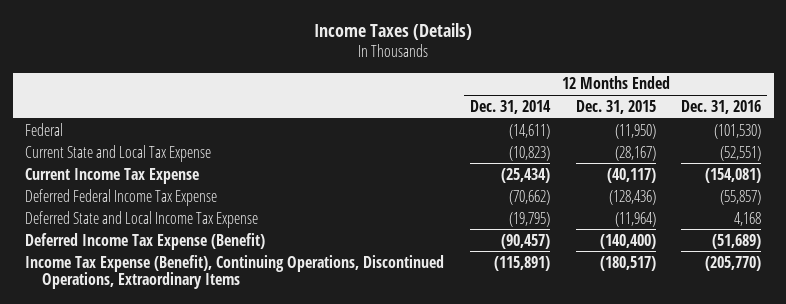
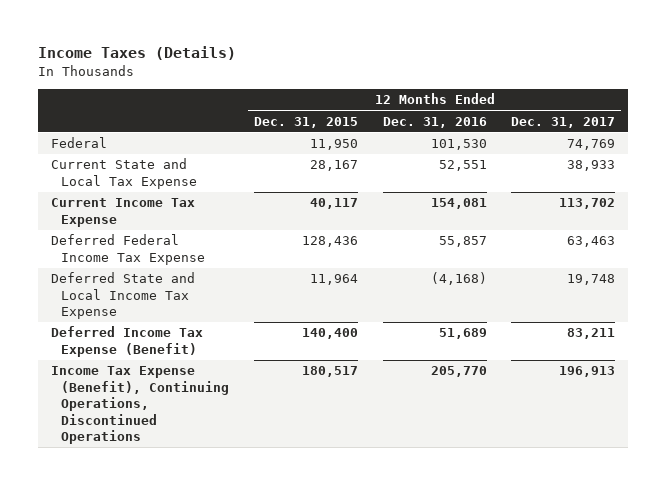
- | 12 Months Ended Dec. 31, 2014 | 12 Months Ended Dec. 31, 2015 | 12 Months Ended Dec. 31, 2016
+ | 12 Months Ended Dec. 31, 2015 | 12 Months Ended Dec. 31, 2016 | 12 Months Ended Dec. 31, 2017
- Federal | (14,611) | (11,950) | (101,530)
- Current State and Local Tax Expense | (10,823) | (28,167) | (52,551)
- Current Income Tax Expense | (25,434) | (40,117) | (154,081)
- Deferred Federal Income Tax Expense | (70,662) | (128,436) | (55,857)
- Deferred State and Local Income Tax Expense | (19,795) | (11,964) | 4,168
- Deferred Income Tax Expense (Benefit) | (90,457) | (140,400) | (51,689)
- Income Tax Expense (Benefit), Continuing Operations, Discontinued Operations, Extraordinary Items | (115,891) | (180,517) | (205,770)
+ Federal | 11,950 | 101,530 | 74,769
+ Current State and Local Tax Expense | 28,167 | 52,551 | 38,933
+ Current Income Tax Expense | 40,117 | 154,081 | 113,702
+ Deferred Federal Income Tax Expense | 128,436 | 55,857 | 63,463
+ Deferred State and Local Income Tax Expense | 11,964 | (4,168) | 19,748
+ Deferred Income Tax Expense (Benefit) | 140,400 | 51,689 | 83,211
+ Income Tax Expense (Benefit), Continuing Operations, Discontinued Operations | 180,517 | 205,770 | 196,913

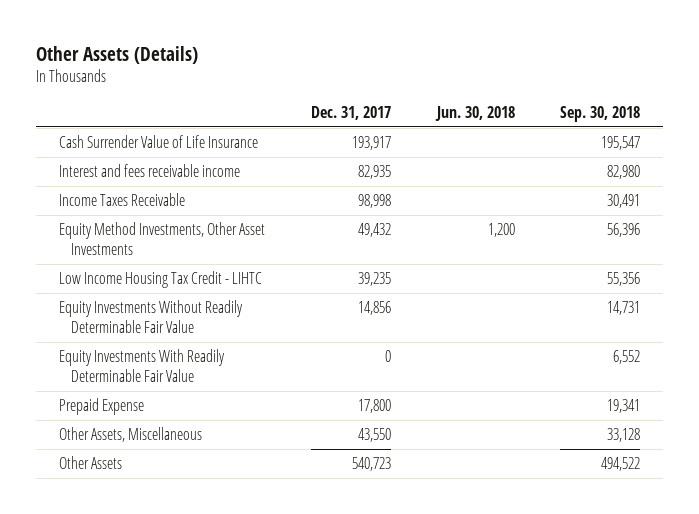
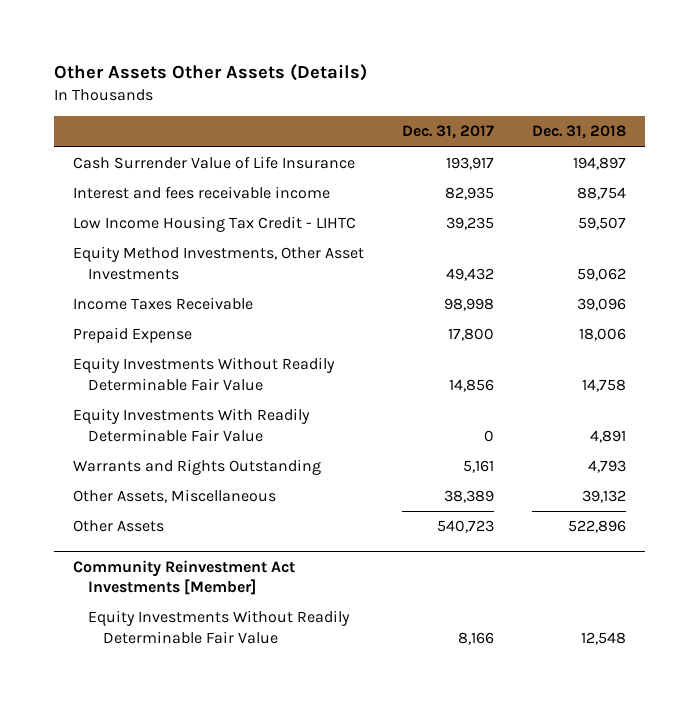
- Other Assets (Details)
+ Other Assets Other Assets (Details)
- | Dec. 31, 2017 | Jun. 30, 2018 | Sep. 30, 2018
+ | Dec. 31, 2017 | Dec. 31, 2018
moved down: Equity Method Investments, Other Asset Investments | 49,432 | 59,062
moved down: Income Taxes Receivable | 98,998 | 39,096
moved up: Prepaid Expense | 17,800 | 18,006
- Other Assets, Miscellaneous | 43,550 | | 33,128
+ Warrants and Rights Outstanding | 5,161 | 4,793
+ Other Assets, Miscellaneous | 38,389 | 39,132
+ Community Reinvestment Act Investments [Member]
+ Equity Investments Without Readily Determinable Fair Value | 8,166 | 12,548

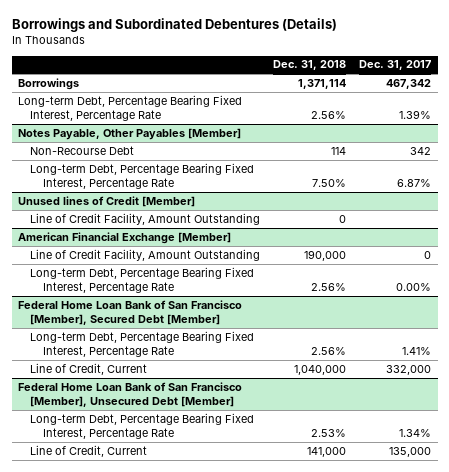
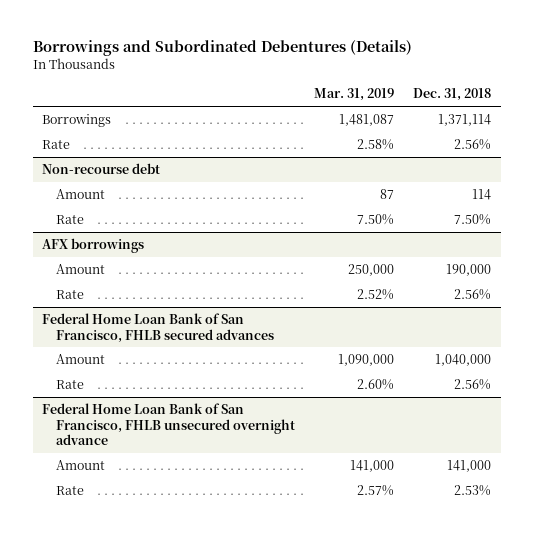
- | Dec. 31, 2018 | Dec. 31, 2017
+ | Mar. 31, 2019 | Dec. 31, 2018
- Long-term Debt, Percentage Bearing Fixed Interest, Percentage Rate | 2.56% | 1.39%
- Notes Payable, Other Payables [Member]
- Non-Recourse Debt | 114 | 342
- Long-term Debt, Percentage Bearing Fixed Interest, Percentage Rate | 7.50% | 6.87%
- Unused lines of Credit [Member]
- Line of Credit Facility, Amount Outstanding | 0 |
- American Financial Exchange [Member]
- Line of Credit Facility, Amount Outstanding | 190,000 | 0
- Long-term Debt, Percentage Bearing Fixed Interest, Percentage Rate | 2.56% | 0.00%
- Federal Home Loan Bank of San Francisco [Member], Secured Debt [Member]
- Long-term Debt, Percentage Bearing Fixed Interest, Percentage Rate | 2.56% | 1.41%
- Line of Credit, Current | 1,040,000 | 332,000
- Federal Home Loan Bank of San Francisco [Member], Unsecured Debt [Member]
- Long-term Debt, Percentage Bearing Fixed Interest, Percentage Rate | 2.53% | 1.34%
- Line of Credit, Current | 141,000 | 135,000
+ Rate | 2.58% | 2.56%
+ Non-recourse debt
+ Amount | 87 | 114
+ Rate | 7.50% | 7.50%
+ AFX borrowings
+ Amount | 250,000 | 190,000
+ Rate | 2.52% | 2.56%
+ Federal Home Loan Bank of San Francisco, FHLB secured advances
+ Amount | 1,090,000 | 1,040,000
+ Rate | 2.60% | 2.56%
+ Federal Home Loan Bank of San Francisco, FHLB unsecured overnight advance
+ Amount | 141,000 | 141,000
+ Rate | 2.57% | 2.53%

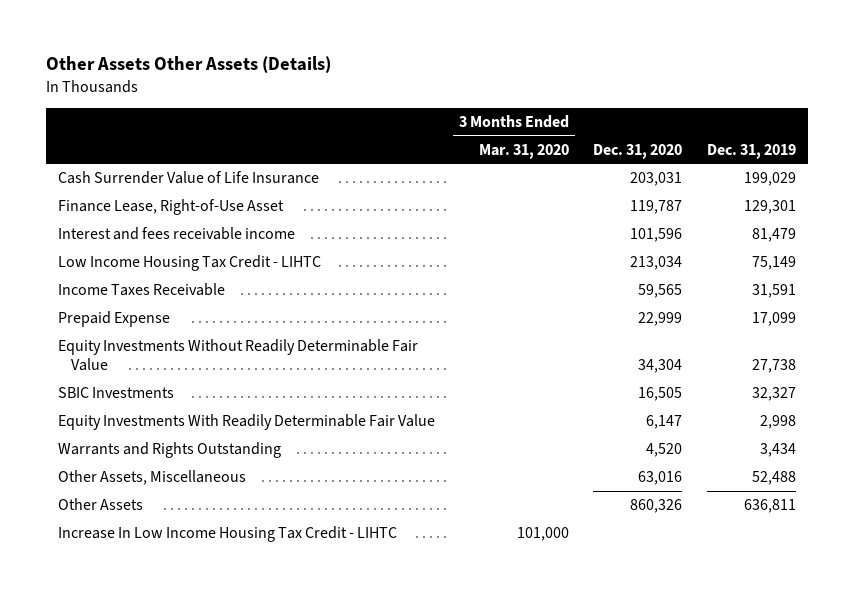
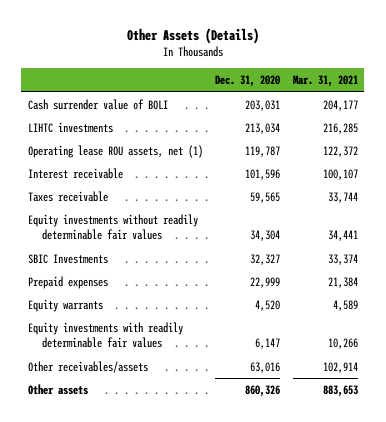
- Other Assets Other Assets (Details)
+ Other Assets (Details)
- | 3 Months Ended Mar. 31, 2020 | Dec. 31, 2020 | Dec. 31, 2019
+ | Dec. 31, 2020 | Mar. 31, 2021
- Cash Surrender Value of Life Insurance | | 203,031 | 199,029
- Finance Lease, Right-of-Use Asset | | 119,787 | 129,301
- Interest and fees receivable income | | 101,596 | 81,479
- Low Income Housing Tax Credit - LIHTC | | 213,034 | 75,149
- Income Taxes Receivable | | 59,565 | 31,591
- Prepaid Expense | | 22,999 | 17,099
- Equity Investments Without Readily Determinable Fair Value | | 34,304 | 27,738
- SBIC Investments | | 16,505 | 32,327
- Equity Investments With Readily Determinable Fair Value | | 6,147 | 2,998
- Warrants and Rights Outstanding | | 4,520 | 3,434
- Other Assets, Miscellaneous | | 63,016 | 52,488
- Other Assets | | 860,326 | 636,811
- Increase In Low Income Housing Tax Credit - LIHTC | 101,000 | |
+ Cash surrender value of BOLI | 203,031 | 204,177
+ LIHTC investments | 213,034 | 216,285
+ Operating lease ROU assets, net (1) | 119,787 | 122,372
+ Interest receivable | 101,596 | 100,107
+ Taxes receivable | 59,565 | 33,744
+ Equity investments without readily determinable fair values | 34,304 | 34,441
+ SBIC Investments | 32,327 | 33,374
+ Prepaid expenses | 22,999 | 21,384
+ Equity warrants | 4,520 | 4,589
+ Equity investments with readily determinable fair values | 6,147 | 10,266
+ Other receivables/assets | 63,016 | 102,914
+ Other assets | 860,326 | 883,653

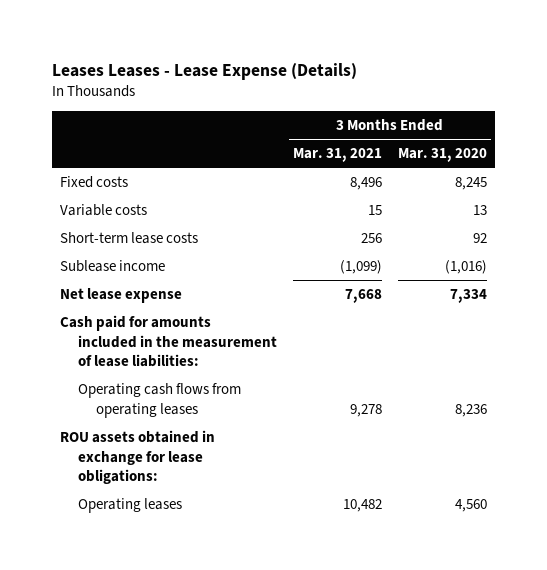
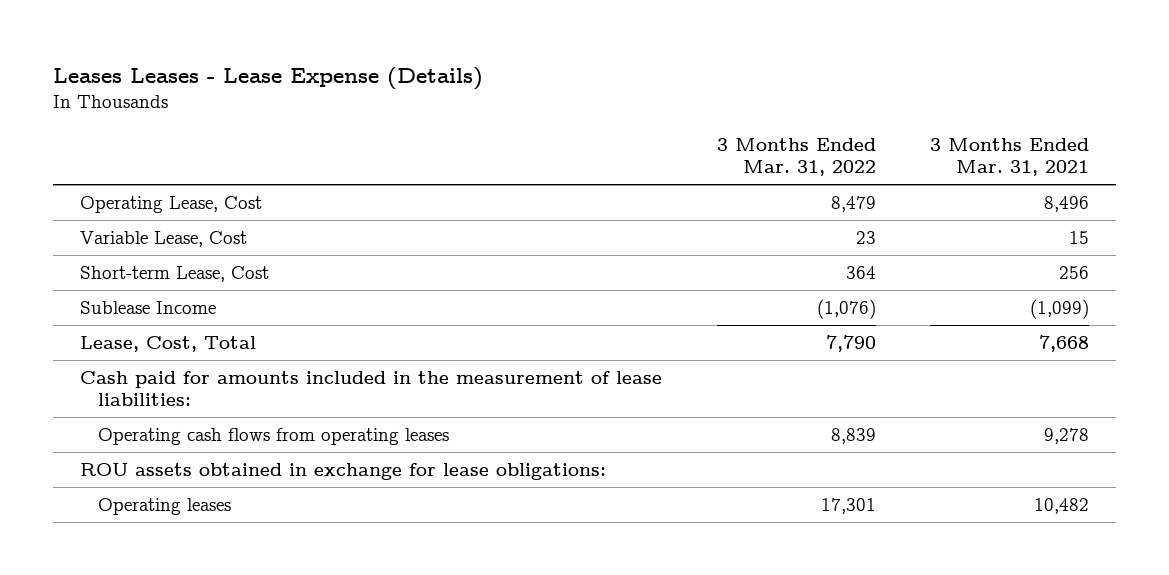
- | 3 Months Ended Mar. 31, 2021 | 3 Months Ended Mar. 31, 2020
+ | 3 Months Ended Mar. 31, 2022 | 3 Months Ended Mar. 31, 2021
- Fixed costs | 8,496 | 8,245
- Variable costs | 15 | 13
- Short-term lease costs | 256 | 92
- Sublease income | (1,099) | (1,016)
- Net lease expense | 7,668 | 7,334
+ Operating Lease, Cost | 8,479 | 8,496
+ Variable Lease, Cost | 23 | 15
+ Short-term Lease, Cost | 364 | 256
+ Sublease Income | (1,076) | (1,099)
+ Lease, Cost, Total | 7,790 | 7,668

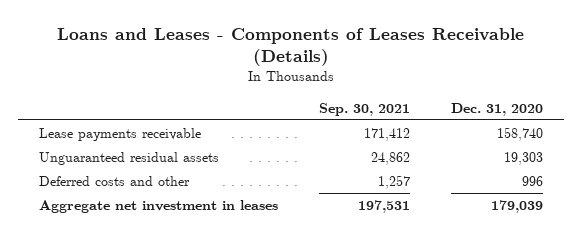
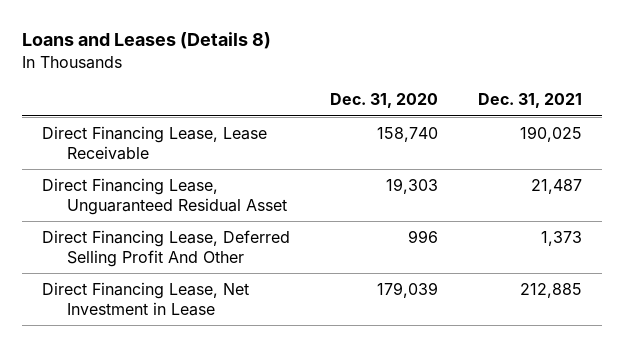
- Loans and Leases - Components of Leases Receivable (Details)
+ Loans and Leases (Details 8)
- | Sep. 30, 2021 | Dec. 31, 2020
+ | Dec. 31, 2020 | Dec. 31, 2021
- Lease payments receivable | 171,412 | 158,740
- Unguaranteed residual assets | 24,862 | 19,303
- Deferred costs and other | 1,257 | 996
- Aggregate net investment in leases | 197,531 | 179,039
+ Direct Financing Lease, Lease Receivable | 158,740 | 190,025
+ Direct Financing Lease, Unguaranteed Residual Asset | 19,303 | 21,487
+ Direct Financing Lease, Deferred Selling Profit And Other | 996 | 1,373
+ Direct Financing Lease, Net Investment in Lease | 179,039 | 212,885

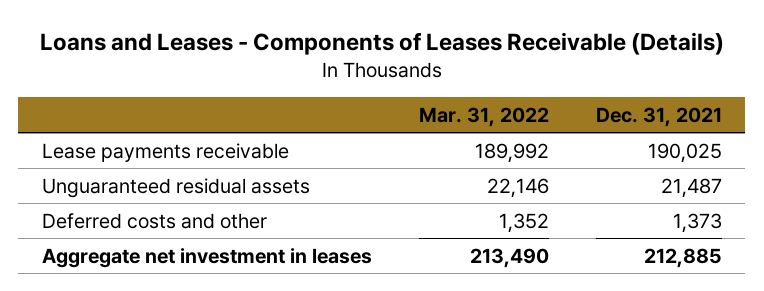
- Loans and Leases (Details 8)
+ Loans and Leases - Components of Leases Receivable (Details)
- | Dec. 31, 2020 | Dec. 31, 2021
+ | Mar. 31, 2022 | Dec. 31, 2021
- Direct Financing Lease, Lease Receivable | 158,740 | 190,025
- Direct Financing Lease, Unguaranteed Residual Asset | 19,303 | 21,487
- Direct Financing Lease, Deferred Selling Profit And Other | 996 | 1,373
- Direct Financing Lease, Net Investment in Lease | 179,039 | 212,885
+ Lease payments receivable | 189,992 | 190,025
+ Unguaranteed residual assets | 22,146 | 21,487
+ Deferred costs and other | 1,352 | 1,373
+ Aggregate net investment in leases | 213,490 | 212,885

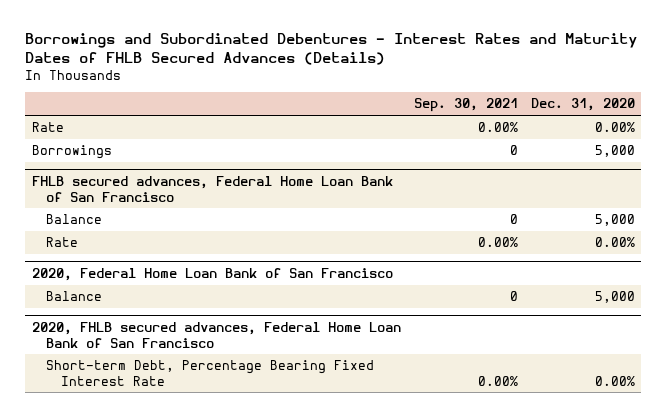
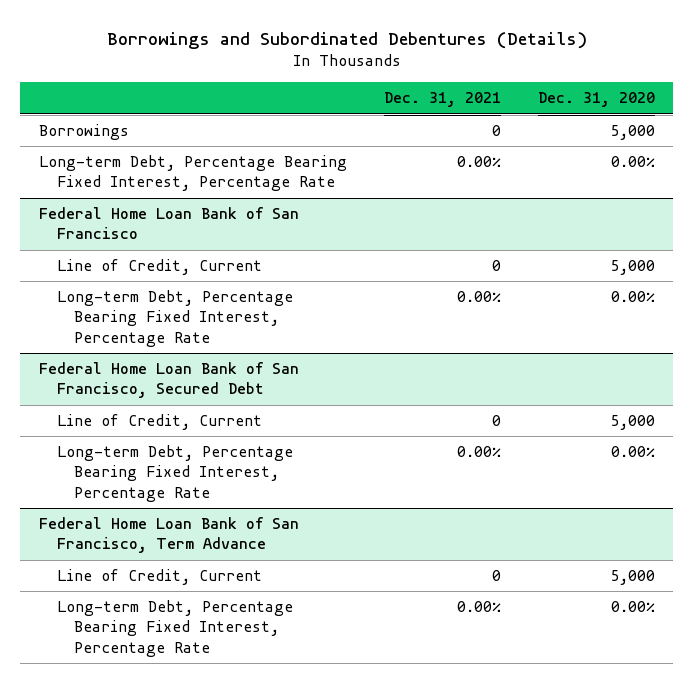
- Borrowings and Subordinated Debentures - Interest Rates and Maturity Dates of FHLB Secured Advances (Details)
+ Borrowings and Subordinated Debentures (Details)
- | Sep. 30, 2021 | Dec. 31, 2020
+ | Dec. 31, 2021 | Dec. 31, 2020
- Rate | 0.00% | 0.00%
- FHLB secured advances, Federal Home Loan Bank of San Francisco
- Balance | 0 | 5,000
- Rate | 0.00% | 0.00%
- 2020, Federal Home Loan Bank of San Francisco
- Balance | 0 | 5,000
- 2020, FHLB secured advances, Federal Home Loan Bank of San Francisco
- Short-term Debt, Percentage Bearing Fixed Interest Rate | 0.00% | 0.00%
+ Long-term Debt, Percentage Bearing Fixed Interest, Percentage Rate | 0.00% | 0.00%
+ Federal Home Loan Bank of San Francisco
+ Line of Credit, Current | 0 | 5,000
+ Long-term Debt, Percentage Bearing Fixed Interest, Percentage Rate | 0.00% | 0.00%
+ Federal Home Loan Bank of San Francisco, Secured Debt
+ Line of Credit, Current | 0 | 5,000
+ Long-term Debt, Percentage Bearing Fixed Interest, Percentage Rate | 0.00% | 0.00%
+ Federal Home Loan Bank of San Francisco, Term Advance
+ Line of Credit, Current | 0 | 5,000
+ Long-term Debt, Percentage Bearing Fixed Interest, Percentage Rate | 0.00% | 0.00%

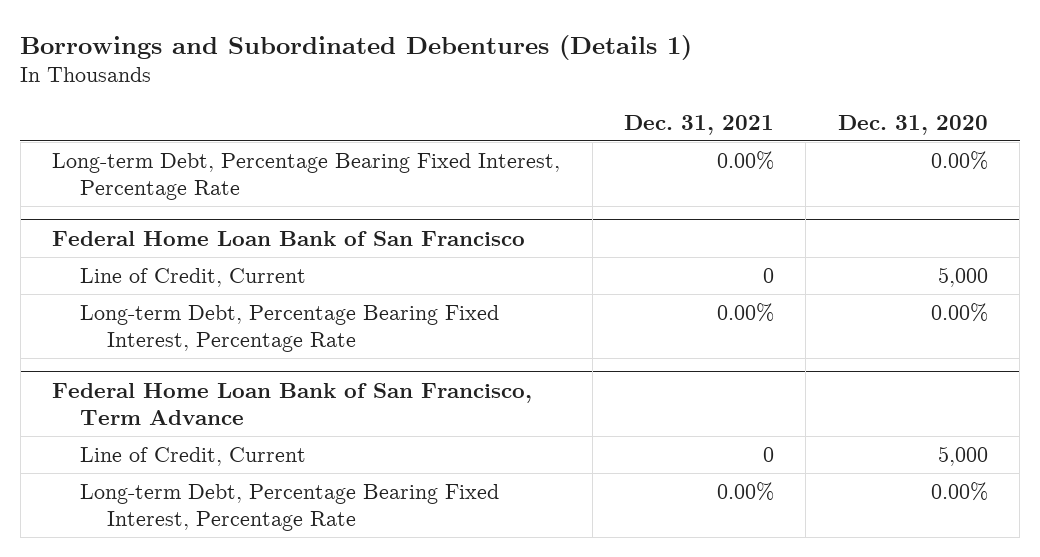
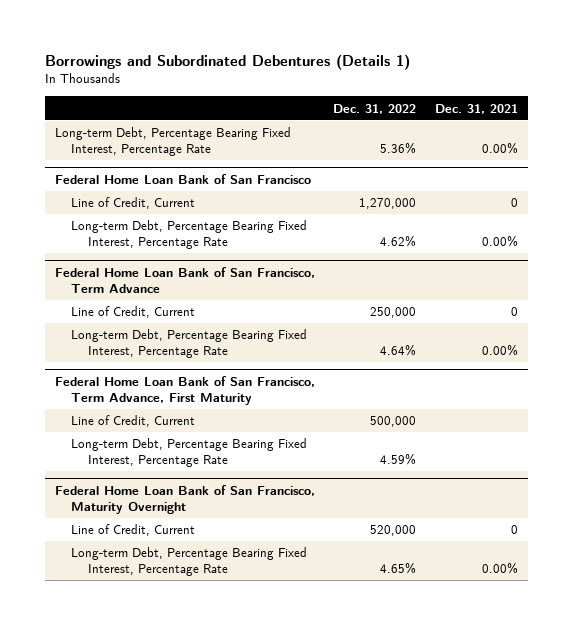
- | Dec. 31, 2021 | Dec. 31, 2020
+ | Dec. 31, 2022 | Dec. 31, 2021
+ Federal Home Loan Bank of San Francisco, Term Advance, First Maturity
+ Line of Credit, Current | 500,000 |
+ Long-term Debt, Percentage Bearing Fixed Interest, Percentage Rate | 4.59% |
+ Federal Home Loan Bank of San Francisco, Maturity Overnight
+ Line of Credit, Current | 520,000 | 0
+ Long-term Debt, Percentage Bearing Fixed Interest, Percentage Rate | 4.65% | 0.00%

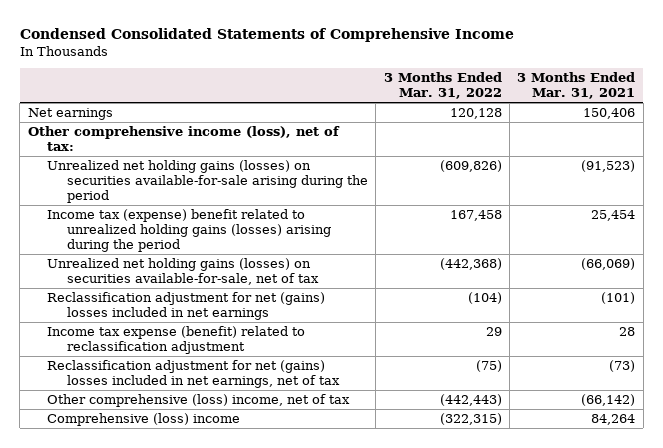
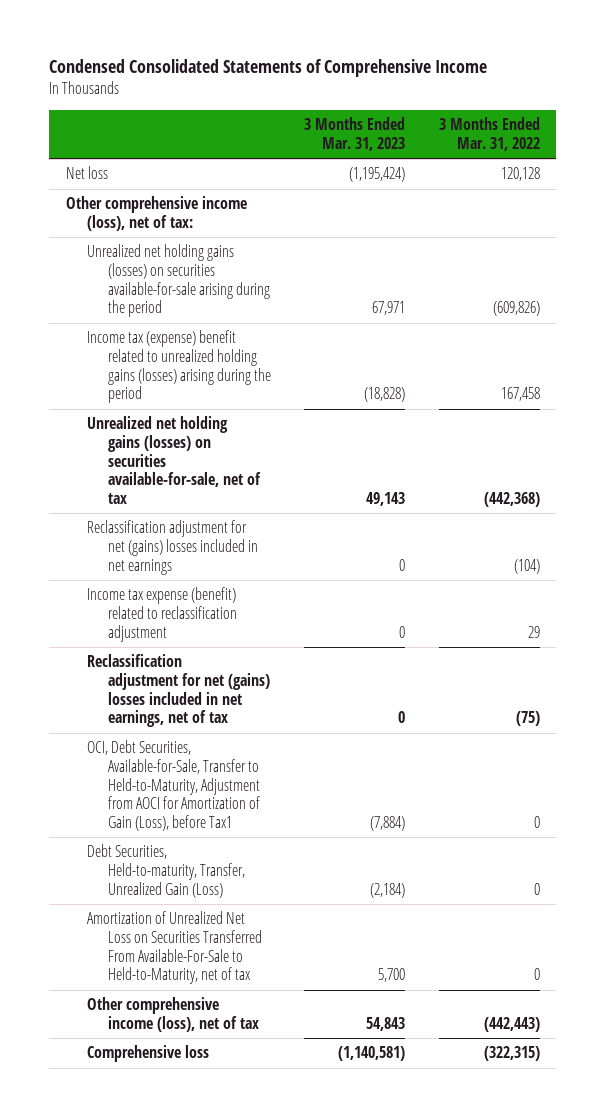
- | 3 Months Ended Mar. 31, 2022 | 3 Months Ended Mar. 31, 2021
+ | 3 Months Ended Mar. 31, 2023 | 3 Months Ended Mar. 31, 2022
- Net earnings | 120,128 | 150,406
+ Net loss | (1,195,424) | 120,128
- Other comprehensive (loss) income, net of tax | (442,443) | (66,142)
- Comprehensive (loss) income | (322,315) | 84,264
+ OCI, Debt Securities, Available-for-Sale, Transfer to Held-to-Maturity, Adjustment from AOCI for Amortization of Gain (Loss), before Tax1 | (7,884) | 0
+ Debt Securities, Held-to-maturity, Transfer, Unrealized Gain (Loss) | (2,184) | 0
+ Amortization of Unrealized Net Loss on Securities Transferred From Available-For-Sale to Held-to-Maturity, net of tax | 5,700 | 0
+ Other comprehensive income (loss), net of tax | 54,843 | (442,443)
+ Comprehensive loss | (1,140,581) | (322,315)

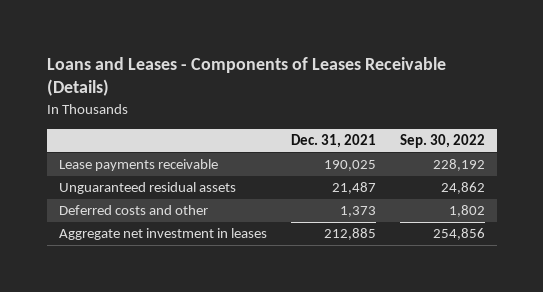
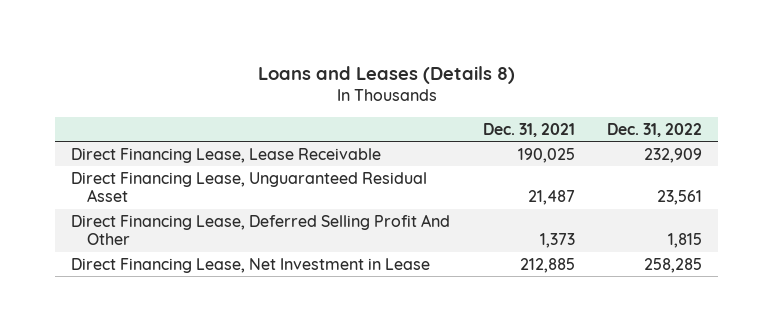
- Loans and Leases - Components of Leases Receivable (Details)
+ Loans and Leases (Details 8)
- | Dec. 31, 2021 | Sep. 30, 2022
+ | Dec. 31, 2021 | Dec. 31, 2022
- Lease payments receivable | 190,025 | 228,192
- Unguaranteed residual assets | 21,487 | 24,862
- Deferred costs and other | 1,373 | 1,802
- Aggregate net investment in leases | 212,885 | 254,856
+ Direct Financing Lease, Lease Receivable | 190,025 | 232,909
+ Direct Financing Lease, Unguaranteed Residual Asset | 21,487 | 23,561
+ Direct Financing Lease, Deferred Selling Profit And Other | 1,373 | 1,815
+ Direct Financing Lease, Net Investment in Lease | 212,885 | 258,285

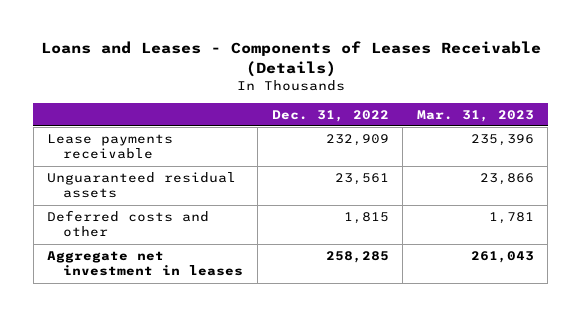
- Loans and Leases (Details 8)
+ Loans and Leases - Components of Leases Receivable (Details)
- | Dec. 31, 2021 | Dec. 31, 2022
+ | Dec. 31, 2022 | Mar. 31, 2023
- Direct Financing Lease, Lease Receivable | 190,025 | 232,909
- Direct Financing Lease, Unguaranteed Residual Asset | 21,487 | 23,561
- Direct Financing Lease, Deferred Selling Profit And Other | 1,373 | 1,815
- Direct Financing Lease, Net Investment in Lease | 212,885 | 258,285
+ Lease payments receivable | 232,909 | 235,396
+ Unguaranteed residual assets | 23,561 | 23,866
+ Deferred costs and other | 1,815 | 1,781
+ Aggregate net investment in leases | 258,285 | 261,043

